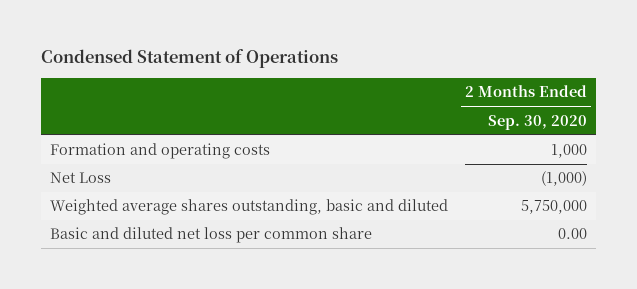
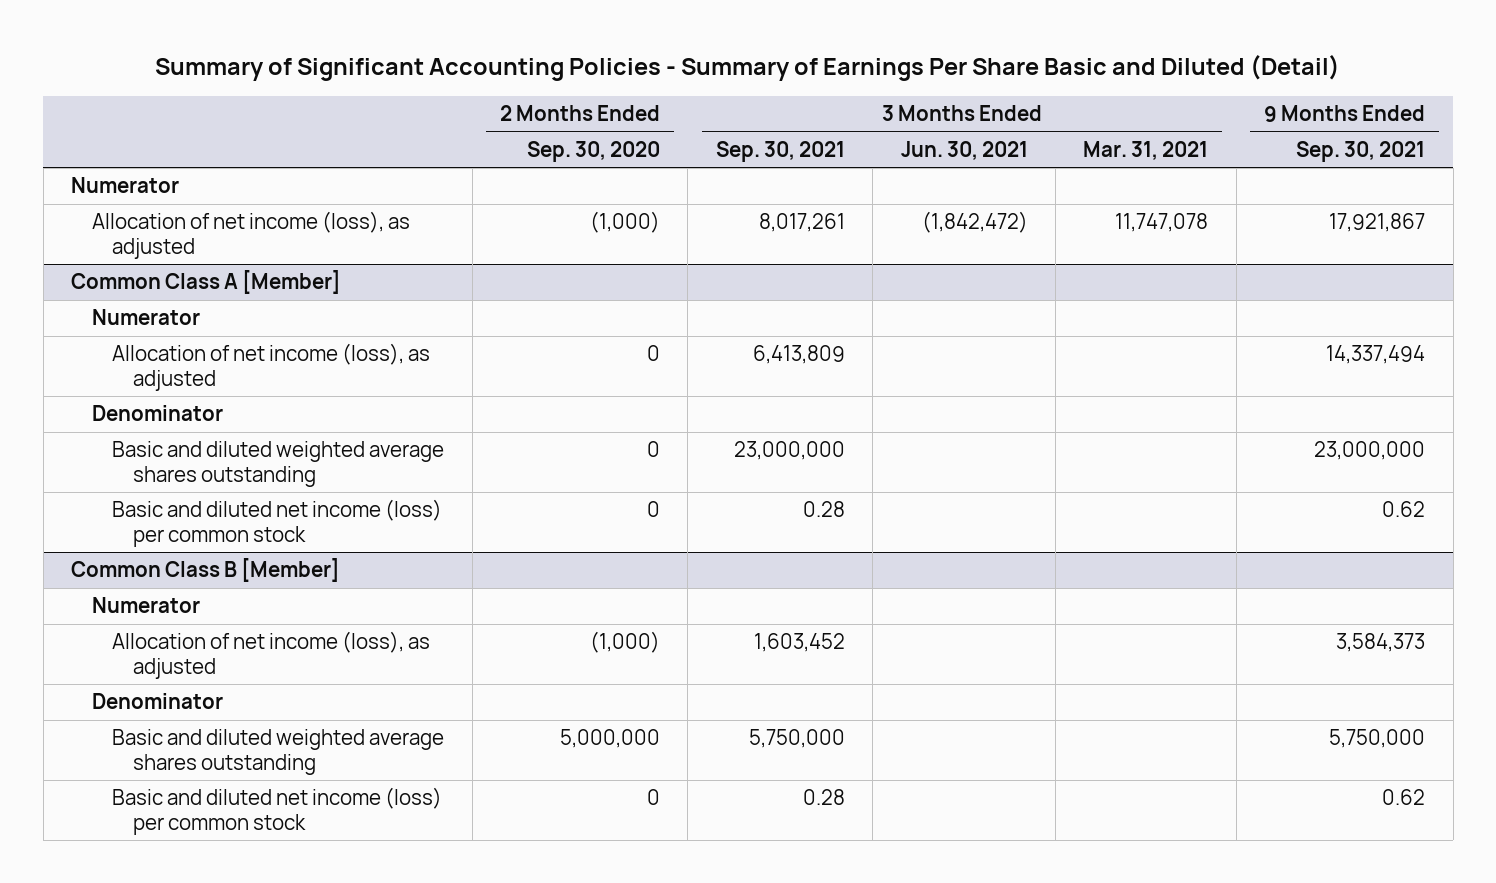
- Condensed Statement of Operations
+ Summary of Significant Accounting Policies - Summary of Earnings Per Share Basic and Diluted (Detail)
- | 2 Months Ended Sep. 30, 2020
+ | 2 Months Ended Sep. 30, 2020 | 3 Months Ended Sep. 30, 2021 | 3 Months Ended Jun. 30, 2021 | 3 Months Ended Mar. 31, 2021 | 9 Months Ended Sep. 30, 2021
- Formation and operating costs | 1,000
- Net Loss | (1,000)
- Weighted average shares outstanding, basic and diluted | 5,750,000
- Basic and diluted net loss per common share | 0.00
+ Numerator
+ Allocation of net income (loss), as adjusted | (1,000) | 8,017,261 | (1,842,472) | 11,747,078 | 17,921,867
+ Common Class A [Member]
+ Numerator
+ Allocation of net income (loss), as adjusted | 0 | 6,413,809 | | | 14,337,494
+ Denominator
+ Basic and diluted weighted average shares outstanding | 0 | 23,000,000 | | | 23,000,000
+ Basic and diluted net income (loss) per common stock | 0 | 0.28 | | | 0.62
+ Common Class B [Member]
+ Numerator
+ Allocation of net income (loss), as adjusted | (1,000) | 1,603,452 | | | 3,584,373
+ Denominator
+ Basic and diluted weighted average shares outstanding | 5,000,000 | 5,750,000 | | | 5,750,000
+ Basic and diluted net income (loss) per common stock | 0 | 0.28 | | | 0.62

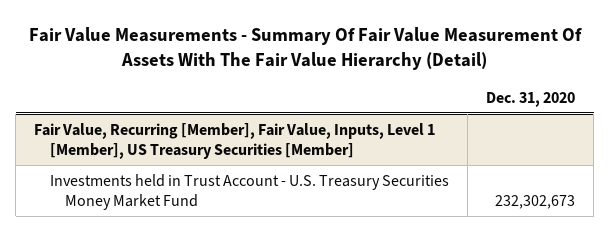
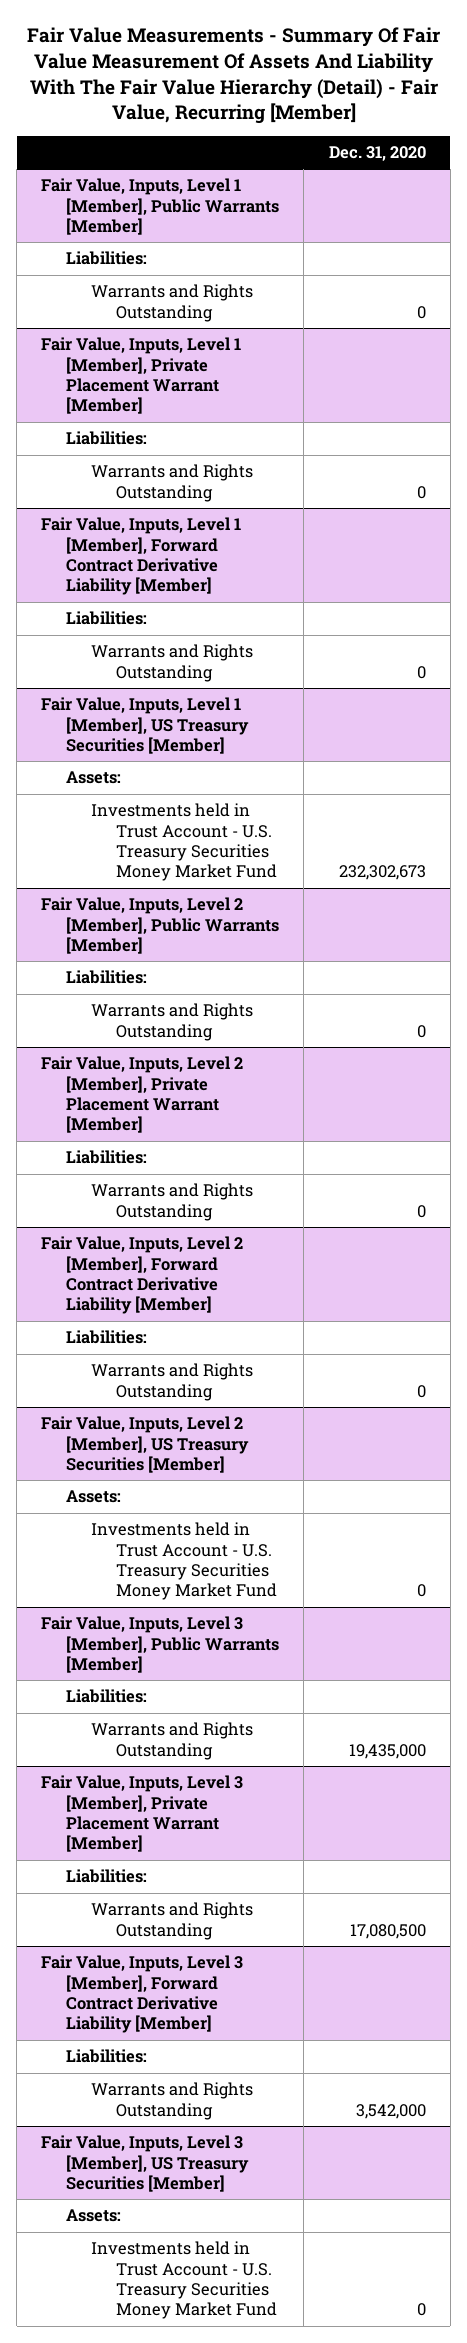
- Fair Value Measurements - Summary Of Fair Value Measurement Of Assets With The Fair Value Hierarchy (Detail)
+ Fair Value Measurements - Summary Of Fair Value Measurement Of Assets And Liability With The Fair Value Hierarchy (Detail) - Fair Value, Recurring [Member]
- Fair Value, Recurring [Member], Fair Value, Inputs, Level 1 [Member], US Treasury Securities [Member]
+ Fair Value, Inputs, Level 1 [Member], Public Warrants [Member]
+ Liabilities:
+ Warrants and Rights Outstanding | 0
+ Fair Value, Inputs, Level 1 [Member], Private Placement Warrant [Member]
+ Liabilities:
+ Warrants and Rights Outstanding | 0
+ Fair Value, Inputs, Level 1 [Member], Forward Contract Derivative Liability [Member]
+ Liabilities:
+ Warrants and Rights Outstanding | 0
+ Fair Value, Inputs, Level 1 [Member], US Treasury Securities [Member]
+ Assets:
+ Fair Value, Inputs, Level 2 [Member], Public Warrants [Member]
+ Liabilities:
+ Warrants and Rights Outstanding | 0
+ Fair Value, Inputs, Level 2 [Member], Private Placement Warrant [Member]
+ Liabilities:
+ Warrants and Rights Outstanding | 0
+ Fair Value, Inputs, Level 2 [Member], Forward Contract Derivative Liability [Member]
+ Liabilities:
+ Warrants and Rights Outstanding | 0
+ Fair Value, Inputs, Level 2 [Member], US Treasury Securities [Member]
+ Assets:
+ Investments held in Trust Account - U.S. Treasury Securities Money Market Fund | 0
+ Fair Value, Inputs, Level 3 [Member], Public Warrants [Member]
+ Liabilities:
+ Warrants and Rights Outstanding | 19,435,000
+ Fair Value, Inputs, Level 3 [Member], Private Placement Warrant [Member]
+ Liabilities:
+ Warrants and Rights Outstanding | 17,080,500
+ Fair Value, Inputs, Level 3 [Member], Forward Contract Derivative Liability [Member]
+ Liabilities:
+ Warrants and Rights Outstanding | 3,542,000
+ Fair Value, Inputs, Level 3 [Member], US Treasury Securities [Member]
+ Assets:
+ Investments held in Trust Account - U.S. Treasury Securities Money Market Fund | 0

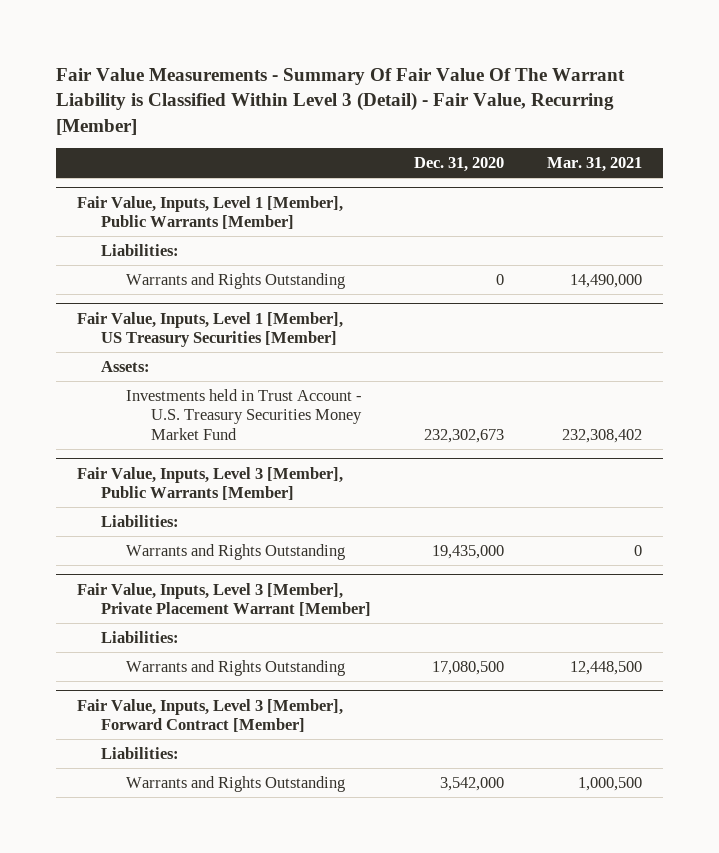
- Fair Value Measurements - Summary Of Fair Value Measurement Of Assets And Liability With The Fair Value Hierarchy (Detail) - Fair Value, Recurring [Member]
+ Fair Value Measurements - Summary Of Fair Value Of The Warrant Liability is Classified Within Level 3 (Detail) - Fair Value, Recurring [Member]
- | Dec. 31, 2020
+ | Dec. 31, 2020 | Mar. 31, 2021
- Fair Value, Inputs, Level 1 [Member], Private Placement Warrant [Member]
- Liabilities:
- Warrants and Rights Outstanding | 0
- Fair Value, Inputs, Level 1 [Member], Forward Contract Derivative Liability [Member]
- Liabilities:
- Warrants and Rights Outstanding | 0
- Fair Value, Inputs, Level 2 [Member], Public Warrants [Member]
- Liabilities:
- Warrants and Rights Outstanding | 0
- Fair Value, Inputs, Level 2 [Member], Private Placement Warrant [Member]
- Liabilities:
- Warrants and Rights Outstanding | 0
- Fair Value, Inputs, Level 2 [Member], Forward Contract Derivative Liability [Member]
- Liabilities:
- Warrants and Rights Outstanding | 0
- Fair Value, Inputs, Level 2 [Member], US Treasury Securities [Member]
- Assets:
- Investments held in Trust Account - U.S. Treasury Securities Money Market Fund | 0
- Fair Value, Inputs, Level 3 [Member], Forward Contract Derivative Liability [Member]
+ Fair Value, Inputs, Level 3 [Member], Forward Contract [Member]
- Fair Value, Inputs, Level 3 [Member], US Treasury Securities [Member]
- Assets:
- Investments held in Trust Account - U.S. Treasury Securities Money Market Fund | 0

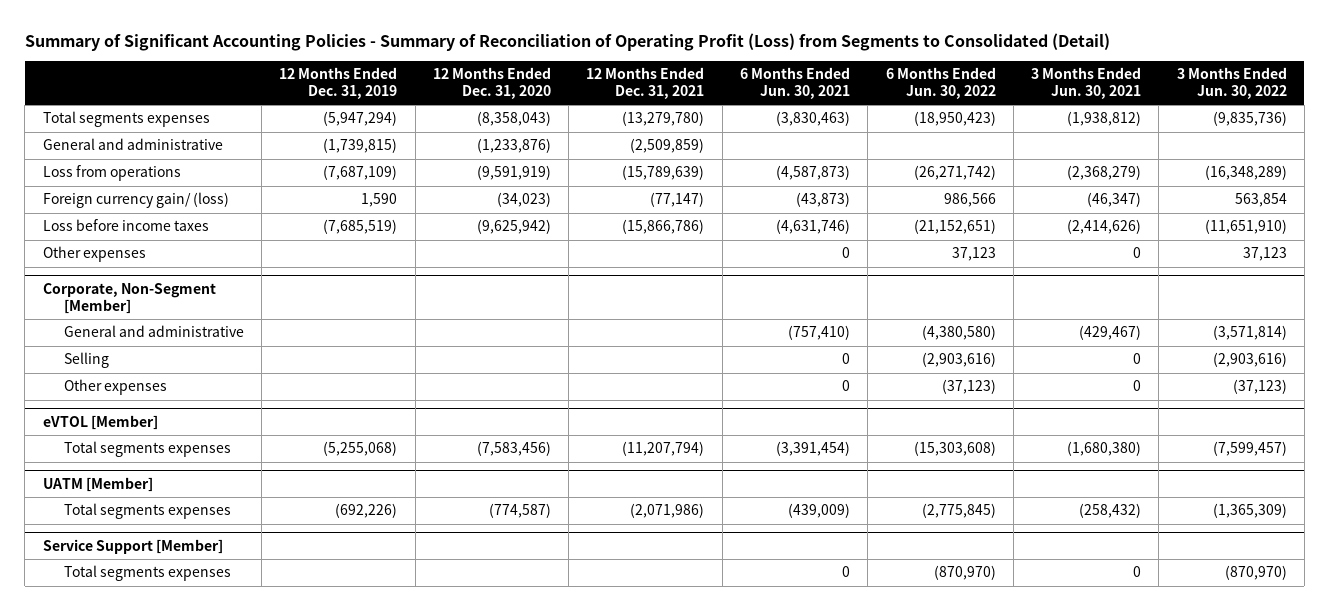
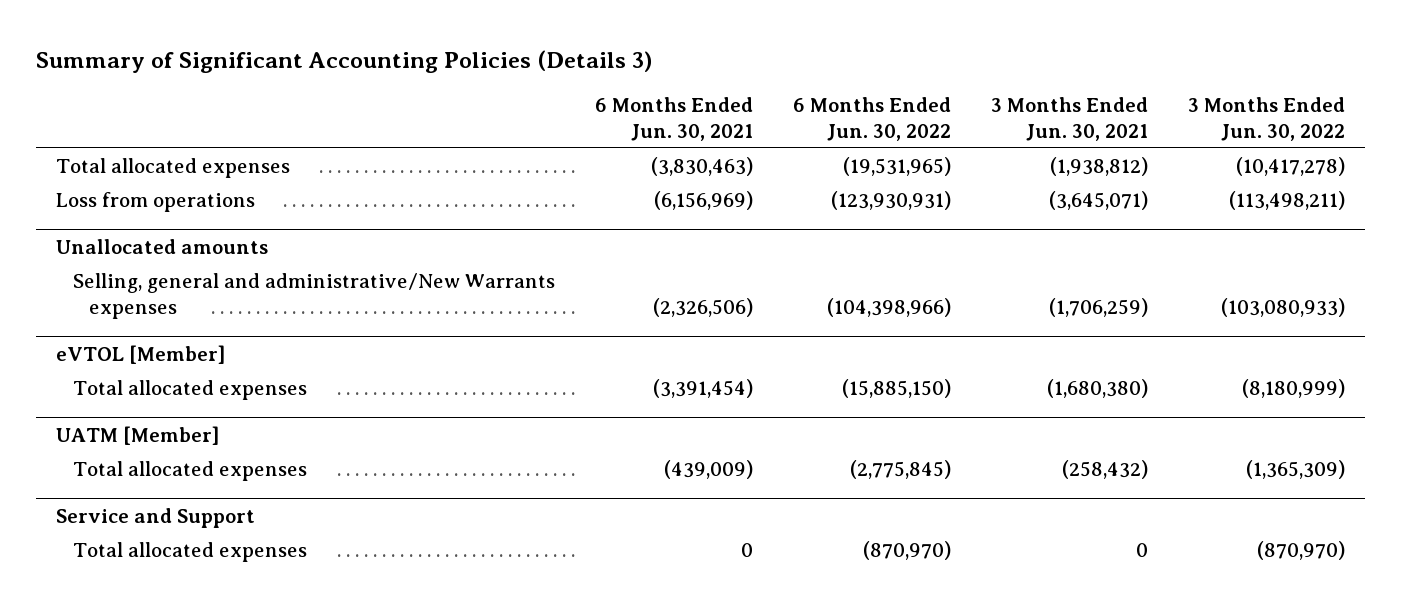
- Summary of Significant Accounting Policies - Summary of Reconciliation of Operating Profit (Loss) from Segments to Consolidated (Detail)
+ Summary of Significant Accounting Policies (Details 3)
- | 12 Months Ended Dec. 31, 2019 | 12 Months Ended Dec. 31, 2020 | 12 Months Ended Dec. 31, 2021 | 6 Months Ended Jun. 30, 2021 | 6 Months Ended Jun. 30, 2022 | 3 Months Ended Jun. 30, 2021 | 3 Months Ended Jun. 30, 2022
+ | 6 Months Ended Jun. 30, 2021 | 6 Months Ended Jun. 30, 2022 | 3 Months Ended Jun. 30, 2021 | 3 Months Ended Jun. 30, 2022
- Total segments expenses | (5,947,294) | (8,358,043) | (13,279,780) | (3,830,463) | (18,950,423) | (1,938,812) | (9,835,736)
- General and administrative | (1,739,815) | (1,233,876) | (2,509,859) | | | |
- Loss from operations | (7,687,109) | (9,591,919) | (15,789,639) | (4,587,873) | (26,271,742) | (2,368,279) | (16,348,289)
- Foreign currency gain/ (loss) | 1,590 | (34,023) | (77,147) | (43,873) | 986,566 | (46,347) | 563,854
- Loss before income taxes | (7,685,519) | (9,625,942) | (15,866,786) | (4,631,746) | (21,152,651) | (2,414,626) | (11,651,910)
- Other expenses | | | | 0 | 37,123 | 0 | 37,123
- Corporate, Non-Segment [Member]
- General and administrative | | | | (757,410) | (4,380,580) | (429,467) | (3,571,814)
- Selling | | | | 0 | (2,903,616) | 0 | (2,903,616)
- Other expenses | | | | 0 | (37,123) | 0 | (37,123)
+ Total allocated expenses | (3,830,463) | (19,531,965) | (1,938,812) | (10,417,278)
+ Loss from operations | (6,156,969) | (123,930,931) | (3,645,071) | (113,498,211)
+ Unallocated amounts
+ Selling, general and administrative/New Warrants expenses | (2,326,506) | (104,398,966) | (1,706,259) | (103,080,933)
@ eVTOL [Member]
- Total segments expenses | (5,255,068) | (7,583,456) | (11,207,794) | (3,391,454) | (15,303,608) | (1,680,380) | (7,599,457)
+ Total allocated expenses | (3,391,454) | (15,885,150) | (1,680,380) | (8,180,999)
@ UATM [Member]
- Total segments expenses | (692,226) | (774,587) | (2,071,986) | (439,009) | (2,775,845) | (258,432) | (1,365,309)
- Service Support [Member]
- Total segments expenses | | | | 0 | (870,970) | 0 | (870,970)
@ UATM [Member]
+ Total allocated expenses | (439,009) | (2,775,845) | (258,432) | (1,365,309)
+ Service and Support
+ Total allocated expenses | 0 | (870,970) | 0 | (870,970)

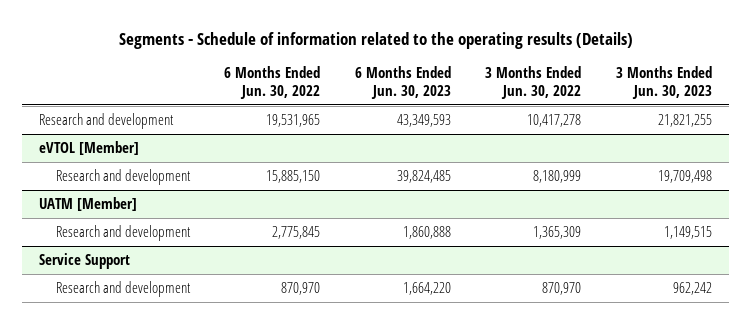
- Summary of Significant Accounting Policies (Details 3)
+ Segments - Schedule of information related to the operating results (Details)
- | 6 Months Ended Jun. 30, 2021 | 6 Months Ended Jun. 30, 2022 | 3 Months Ended Jun. 30, 2021 | 3 Months Ended Jun. 30, 2022
+ | 6 Months Ended Jun. 30, 2022 | 6 Months Ended Jun. 30, 2023 | 3 Months Ended Jun. 30, 2022 | 3 Months Ended Jun. 30, 2023
- Total allocated expenses | (3,830,463) | (19,531,965) | (1,938,812) | (10,417,278)
- Loss from operations | (6,156,969) | (123,930,931) | (3,645,071) | (113,498,211)
- Unallocated amounts
- Selling, general and administrative/New Warrants expenses | (2,326,506) | (104,398,966) | (1,706,259) | (103,080,933)
+ Research and development | 19,531,965 | 43,349,593 | 10,417,278 | 21,821,255
@ eVTOL [Member]
- Total allocated expenses | (3,391,454) | (15,885,150) | (1,680,380) | (8,180,999)
+ Research and development | 15,885,150 | 39,824,485 | 8,180,999 | 19,709,498
@ UATM [Member]
- Total allocated expenses | (439,009) | (2,775,845) | (258,432) | (1,365,309)
- Service and Support
- Total allocated expenses | 0 | (870,970) | 0 | (870,970)
@ UATM [Member]
+ Research and development | 2,775,845 | 1,860,888 | 1,365,309 | 1,149,515
+ Service Support
+ Research and development | 870,970 | 1,664,220 | 870,970 | 962,242

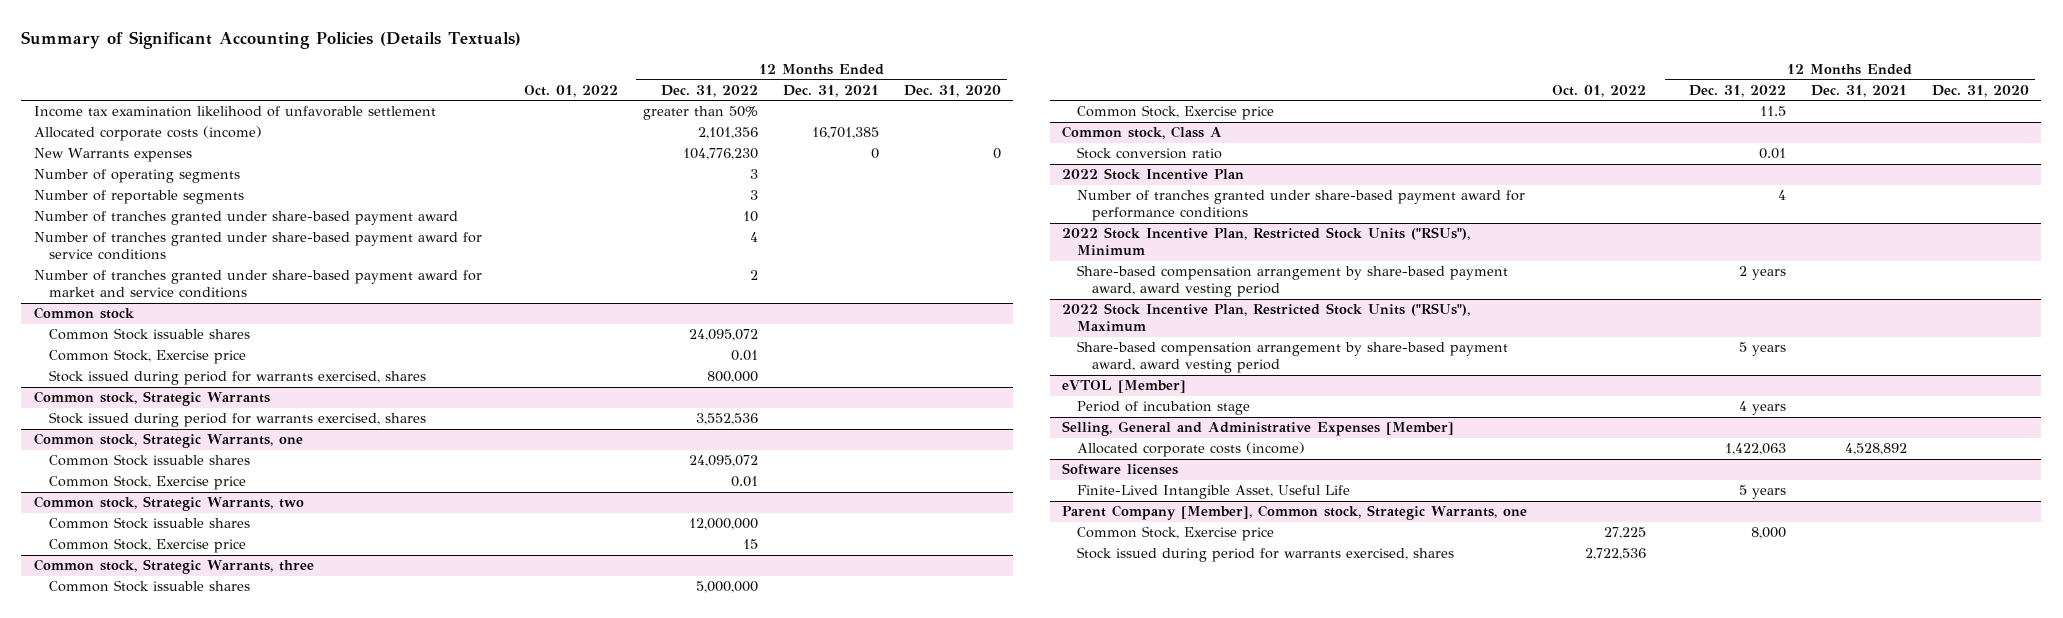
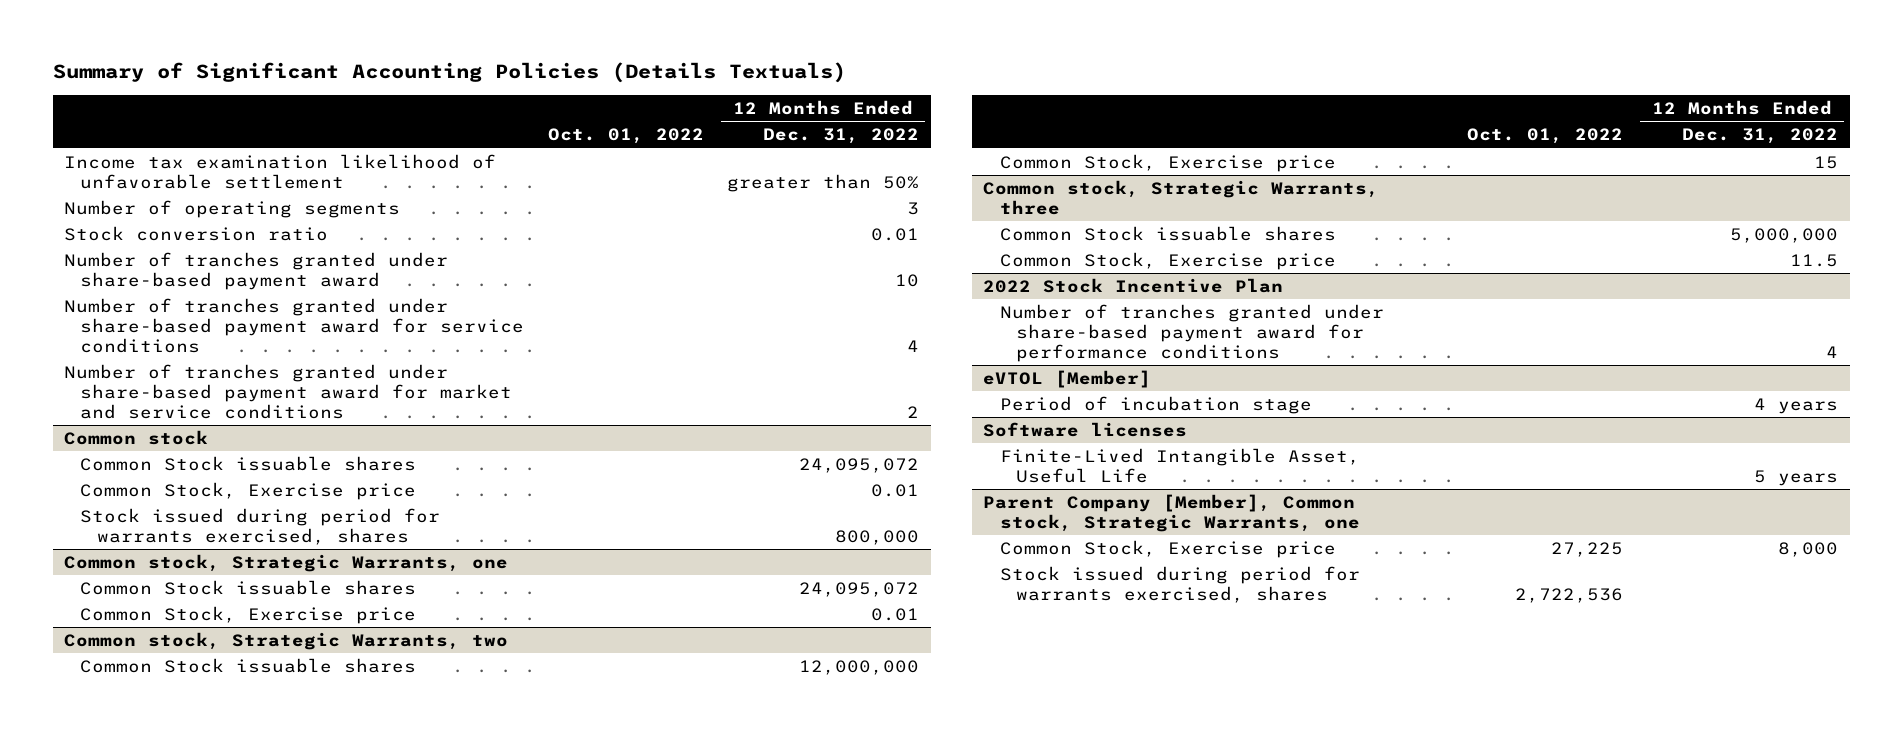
- | Oct. 01, 2022 | 12 Months Ended Dec. 31, 2022 | 12 Months Ended Dec. 31, 2021 | 12 Months Ended Dec. 31, 2020
+ | Oct. 01, 2022 | 12 Months Ended Dec. 31, 2022
- Allocated corporate costs (income) | | 2,101,356 | 16,701,385 |
- New Warrants expenses | | 104,776,230 | 0 | 0
- Number of reportable segments | | 3 | |
+ Stock conversion ratio | | 0.01
- Common stock, Strategic Warrants
- Stock issued during period for warrants exercised, shares | | 3,552,536 | |
- Common stock, Class A
- Stock conversion ratio | | 0.01 | |
- 2022 Stock Incentive Plan, Restricted Stock Units ("RSUs"), Minimum
- Share-based compensation arrangement by share-based payment award, award vesting period | | 2 years | |
- 2022 Stock Incentive Plan, Restricted Stock Units ("RSUs"), Maximum
- Share-based compensation arrangement by share-based payment award, award vesting period | | 5 years | |
- Selling, General and Administrative Expenses [Member]
- Allocated corporate costs (income) | | 1,422,063 | 4,528,892 |

